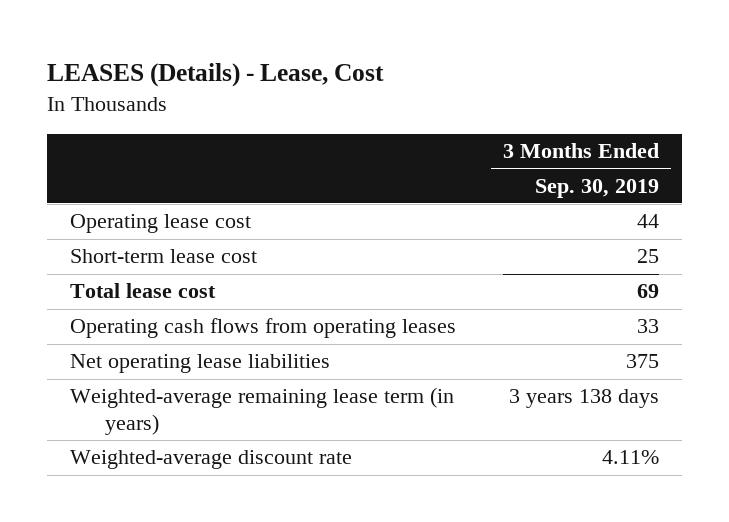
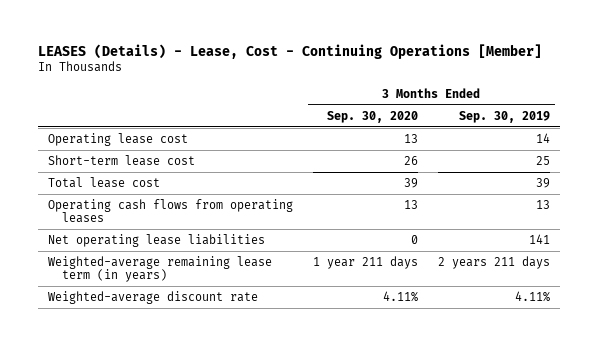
- LEASES (Details) - Lease, Cost
+ LEASES (Details) - Lease, Cost - Continuing Operations [Member]
- | 3 Months Ended Sep. 30, 2019
+ | 3 Months Ended Sep. 30, 2020 | 3 Months Ended Sep. 30, 2019
- Operating lease cost | 44
+ Operating lease cost | 13 | 14
- Total lease cost | 69
- Operating cash flows from operating leases | 33
- Net operating lease liabilities | 375
- Weighted-average remaining lease term (in years) | 3 years 138 days
+ Total lease cost | 39 | 39
+ Operating cash flows from operating leases | 13 | 13
+ Net operating lease liabilities | 0 | 141
+ Weighted-average remaining lease term (in years) | 1 year 211 days | 2 years 211 days

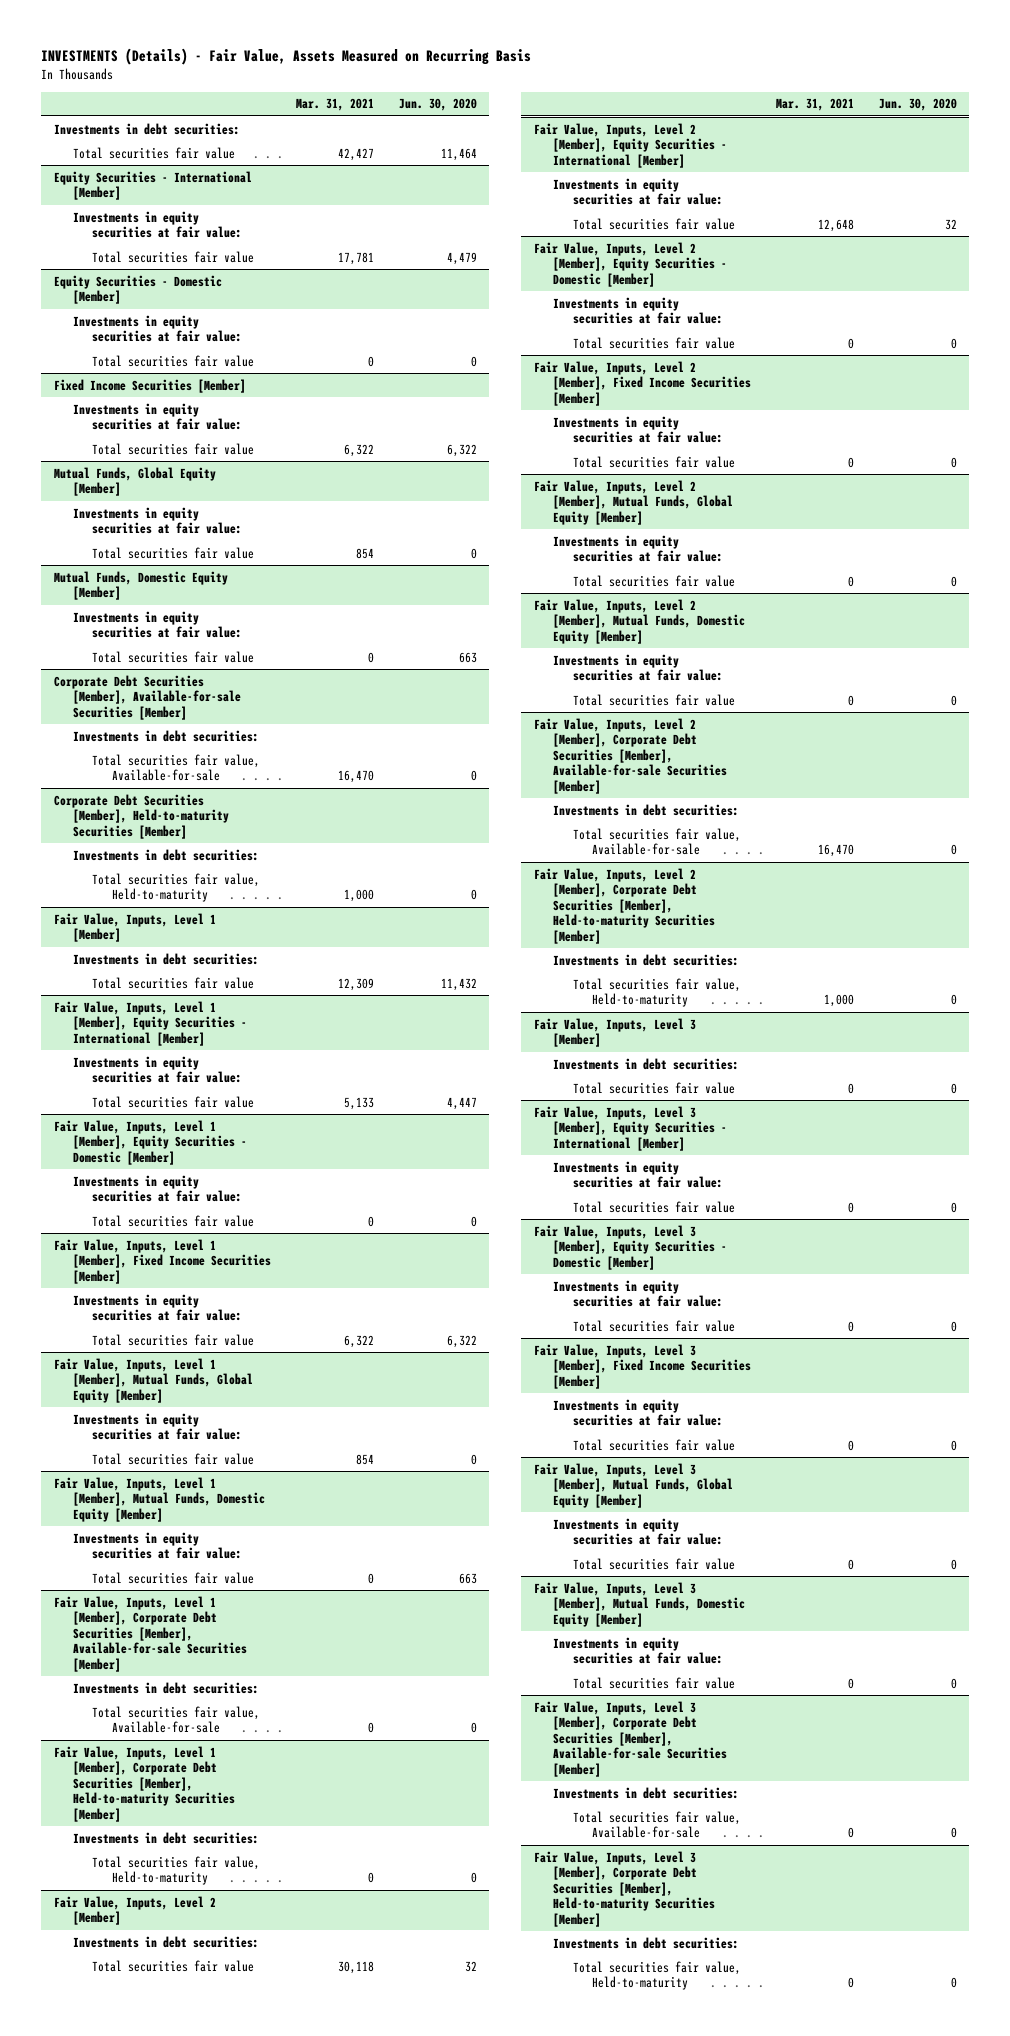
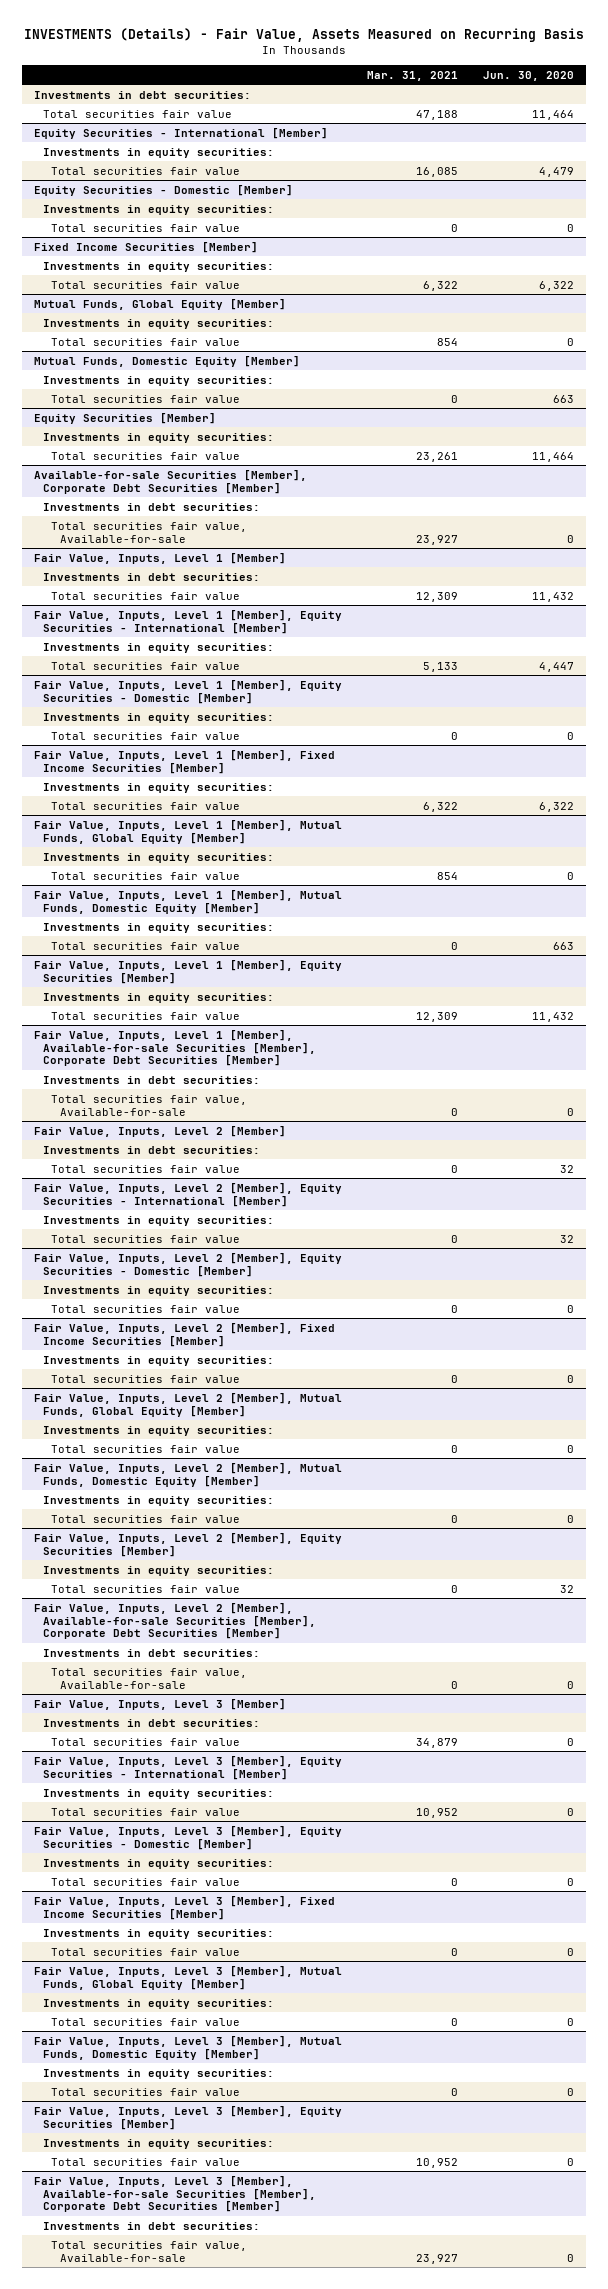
- Total securities fair value | 42,427 | 11,464
+ Total securities fair value | 47,188 | 11,464
@ Equity Securities - International [Member]
- Investments in equity securities at fair value:
- Total securities fair value | 17,781 | 4,479
+ Investments in equity securities:
+ Total securities fair value | 16,085 | 4,479
@ Equity Securities - Domestic [Member]
- Investments in equity securities at fair value:
+ Investments in equity securities:
@ Fixed Income Securities [Member]
- Investments in equity securities at fair value:
+ Investments in equity securities:
@ Mutual Funds, Global Equity [Member]
- Investments in equity securities at fair value:
+ Investments in equity securities:
@ Mutual Funds, Domestic Equity [Member]
- Investments in equity securities at fair value:
+ Investments in equity securities:
- Corporate Debt Securities [Member], Available-for-sale Securities [Member]
- Investments in debt securities:
- Total securities fair value, Available-for-sale | 16,470 | 0
- Corporate Debt Securities [Member], Held-to-maturity Securities [Member]
+ Equity Securities [Member]
+ Investments in equity securities:
+ Total securities fair value | 23,261 | 11,464
+ Available-for-sale Securities [Member], Corporate Debt Securities [Member]
- Total securities fair value, Held-to-maturity | 1,000 | 0
+ Total securities fair value, Available-for-sale | 23,927 | 0
@ Fair Value, Inputs, Level 1 [Member], Equity Securities - International [Member]
- Investments in equity securities at fair value:
+ Investments in equity securities:
@ Fair Value, Inputs, Level 1 [Member], Equity Securities - Domestic [Member]
- Investments in equity securities at fair value:
+ Investments in equity securities:
@ Fair Value, Inputs, Level 1 [Member], Fixed Income Securities [Member]
- Investments in equity securities at fair value:
+ Investments in equity securities:
@ Fair Value, Inputs, Level 1 [Member], Mutual Funds, Global Equity [Member]
- Investments in equity securities at fair value:
+ Investments in equity securities:
@ Fair Value, Inputs, Level 1 [Member], Mutual Funds, Domestic Equity [Member]
- Investments in equity securities at fair value:
+ Investments in equity securities:
- Fair Value, Inputs, Level 1 [Member], Corporate Debt Securities [Member], Available-for-sale Securities [Member]
+ Fair Value, Inputs, Level 1 [Member], Equity Securities [Member]
+ Investments in equity securities:
+ Total securities fair value | 12,309 | 11,432
+ Fair Value, Inputs, Level 1 [Member], Available-for-sale Securities [Member], Corporate Debt Securities [Member]
- Fair Value, Inputs, Level 1 [Member], Corporate Debt Securities [Member], Held-to-maturity Securities [Member]
- Investments in debt securities:
- Total securities fair value, Held-to-maturity | 0 | 0
@ Fair Value, Inputs, Level 2 [Member]
- Total securities fair value | 30,118 | 32
+ Total securities fair value | 0 | 32
@ Fair Value, Inputs, Level 2 [Member], Equity Securities - International [Member]
- Investments in equity securities at fair value:
- Total securities fair value | 12,648 | 32
+ Investments in equity securities:
+ Total securities fair value | 0 | 32
@ Fair Value, Inputs, Level 2 [Member], Equity Securities - Domestic [Member]
- Investments in equity securities at fair value:
+ Investments in equity securities:
@ Fair Value, Inputs, Level 2 [Member], Fixed Income Securities [Member]
- Investments in equity securities at fair value:
+ Investments in equity securities:
@ Fair Value, Inputs, Level 2 [Member], Mutual Funds, Global Equity [Member]
- Investments in equity securities at fair value:
+ Investments in equity securities:
@ Fair Value, Inputs, Level 2 [Member], Mutual Funds, Domestic Equity [Member]
- Investments in equity securities at fair value:
+ Investments in equity securities:
- Fair Value, Inputs, Level 2 [Member], Corporate Debt Securities [Member], Available-for-sale Securities [Member]
- Investments in debt securities:
- Total securities fair value, Available-for-sale | 16,470 | 0
- Fair Value, Inputs, Level 2 [Member], Corporate Debt Securities [Member], Held-to-maturity Securities [Member]
+ Fair Value, Inputs, Level 2 [Member], Equity Securities [Member]
+ Investments in equity securities:
+ Total securities fair value | 0 | 32
+ Fair Value, Inputs, Level 2 [Member], Available-for-sale Securities [Member], Corporate Debt Securities [Member]
- Total securities fair value, Held-to-maturity | 1,000 | 0
+ Total securities fair value, Available-for-sale | 0 | 0
@ Fair Value, Inputs, Level 3 [Member]
- Total securities fair value | 0 | 0
+ Total securities fair value | 34,879 | 0
@ Fair Value, Inputs, Level 3 [Member], Equity Securities - International [Member]
- Investments in equity securities at fair value:
- Total securities fair value | 0 | 0
+ Investments in equity securities:
+ Total securities fair value | 10,952 | 0
@ Fair Value, Inputs, Level 3 [Member], Equity Securities - Domestic [Member]
- Investments in equity securities at fair value:
+ Investments in equity securities:
@ Fair Value, Inputs, Level 3 [Member], Fixed Income Securities [Member]
- Investments in equity securities at fair value:
+ Investments in equity securities:
@ Fair Value, Inputs, Level 3 [Member], Mutual Funds, Global Equity [Member]
- Investments in equity securities at fair value:
+ Investments in equity securities:
@ Fair Value, Inputs, Level 3 [Member], Mutual Funds, Domestic Equity [Member]
- Investments in equity securities at fair value:
+ Investments in equity securities:
- Fair Value, Inputs, Level 3 [Member], Corporate Debt Securities [Member], Available-for-sale Securities [Member]
- Investments in debt securities:
- Total securities fair value, Available-for-sale | 0 | 0
- Fair Value, Inputs, Level 3 [Member], Corporate Debt Securities [Member], Held-to-maturity Securities [Member]
+ Fair Value, Inputs, Level 3 [Member], Equity Securities [Member]
+ Investments in equity securities:
+ Total securities fair value | 10,952 | 0
+ Fair Value, Inputs, Level 3 [Member], Available-for-sale Securities [Member], Corporate Debt Securities [Member]
- Total securities fair value, Held-to-maturity | 0 | 0
+ Total securities fair value, Available-for-sale | 23,927 | 0

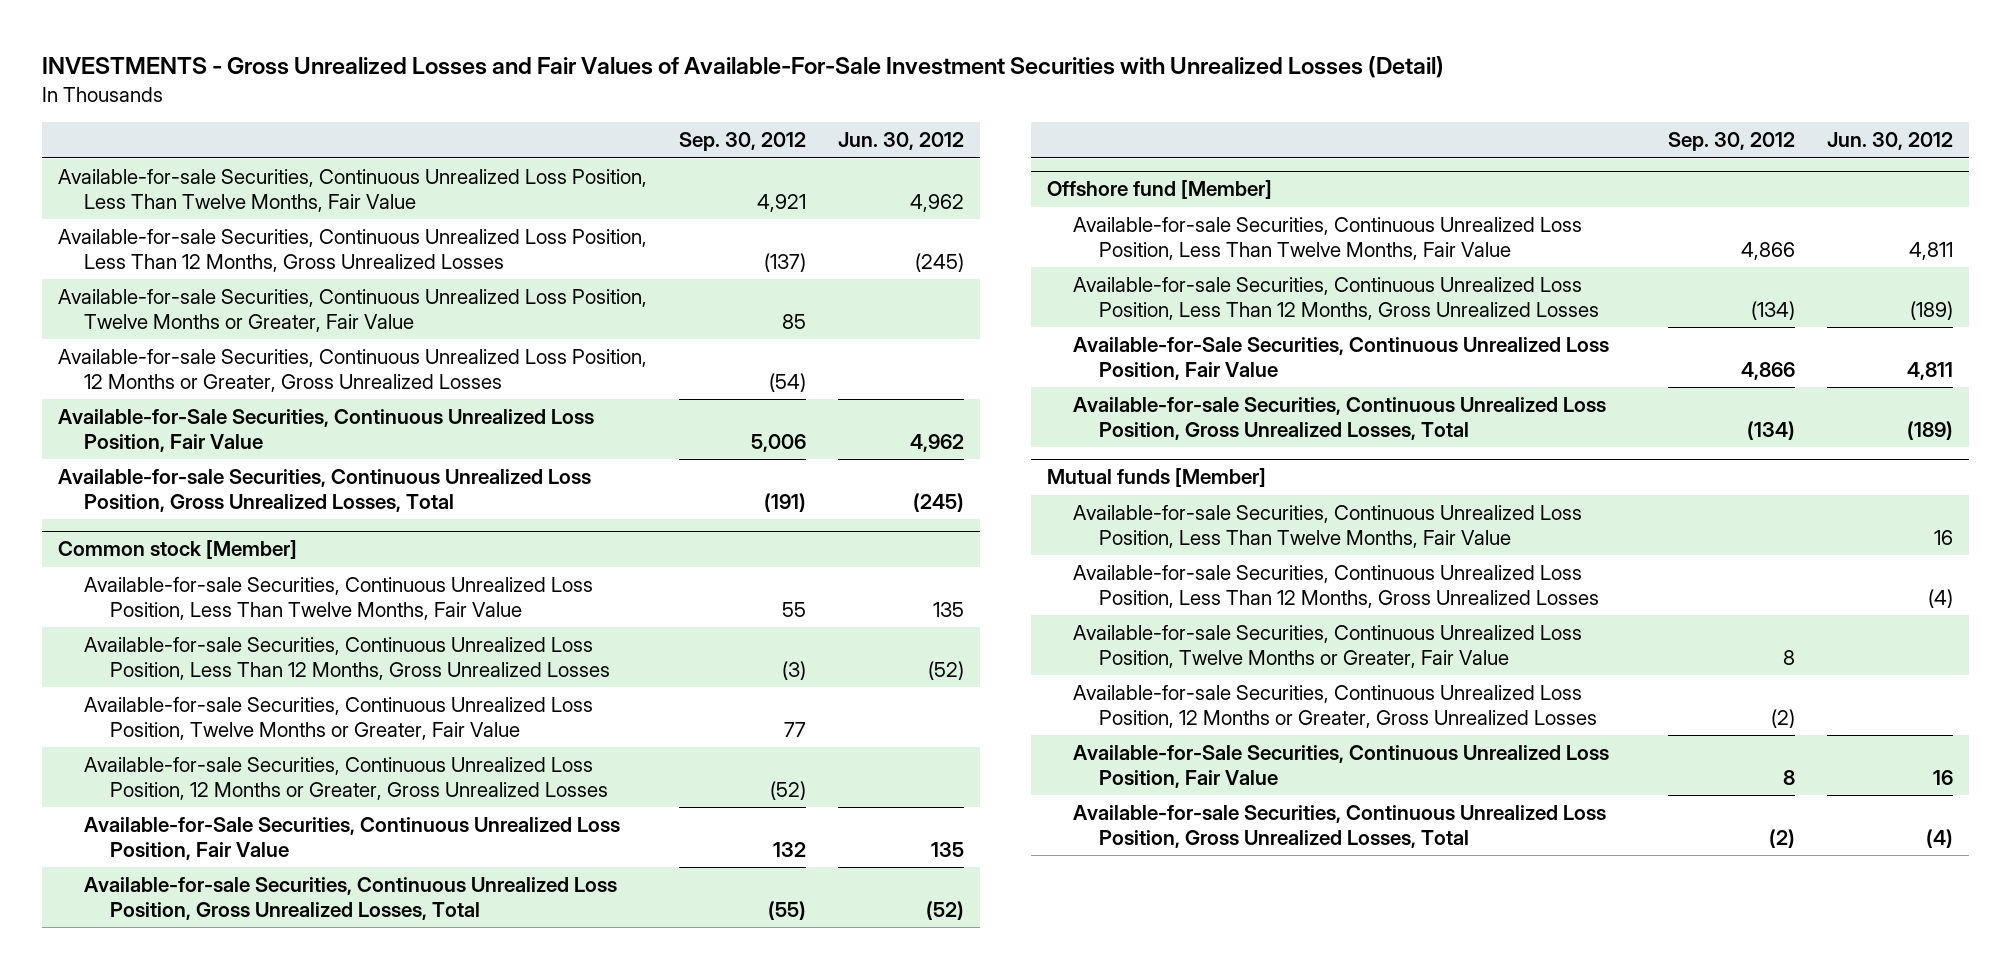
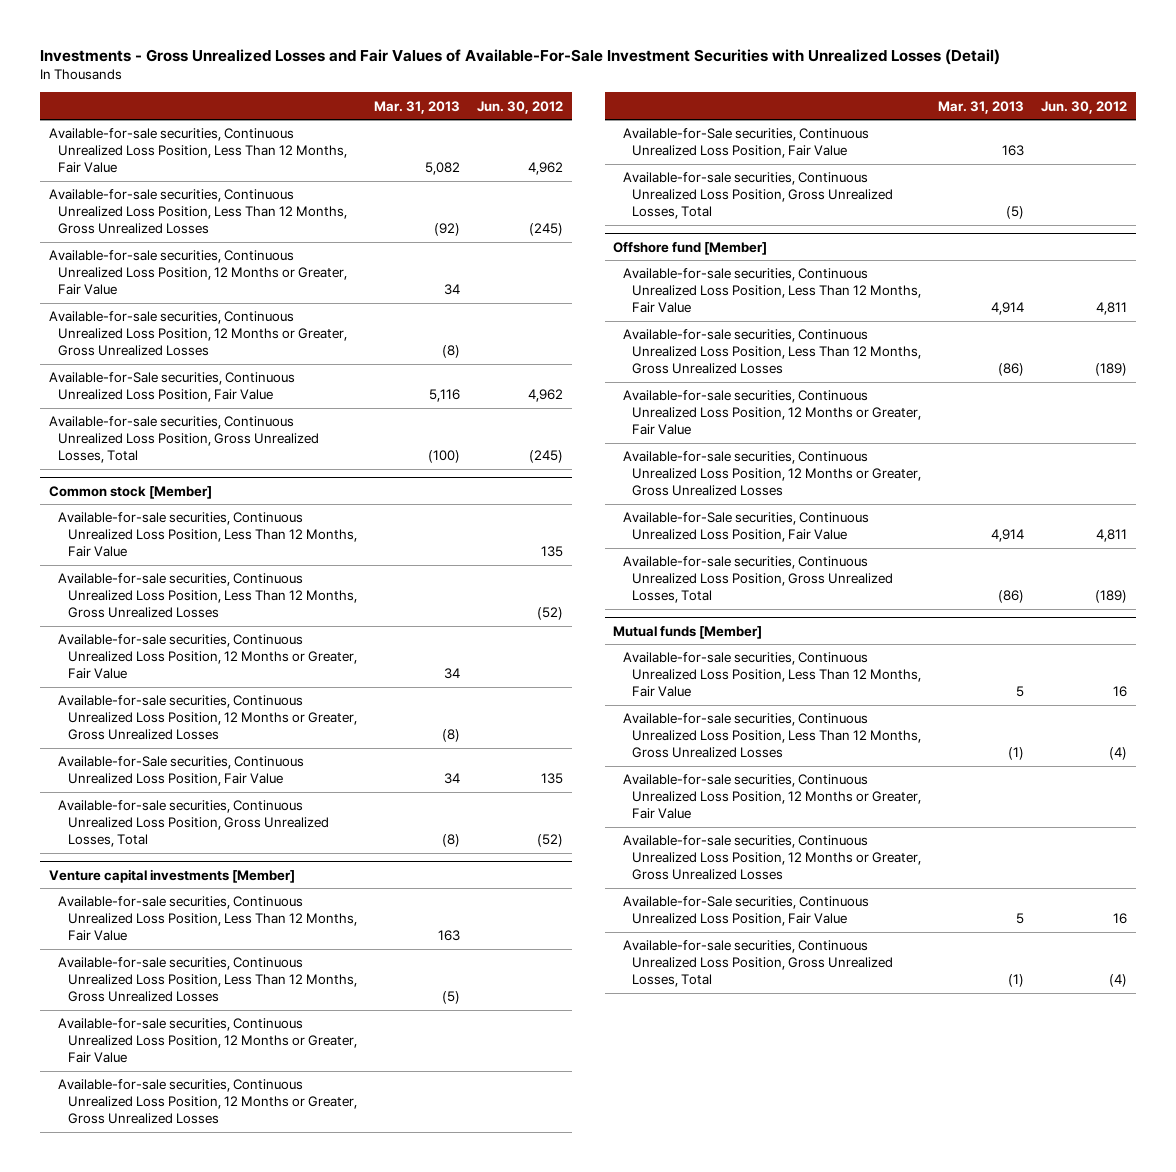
- INVESTMENTS - Gross Unrealized Losses and Fair Values of Available-For-Sale Investment Securities with Unrealized Losses (Detail)
+ Investments - Gross Unrealized Losses and Fair Values of Available-For-Sale Investment Securities with Unrealized Losses (Detail)
- | Sep. 30, 2012 | Jun. 30, 2012
+ | Mar. 31, 2013 | Jun. 30, 2012
- Available-for-sale Securities, Continuous Unrealized Loss Position, Less Than Twelve Months, Fair Value | 4,921 | 4,962
- Available-for-sale Securities, Continuous Unrealized Loss Position, Less Than 12 Months, Gross Unrealized Losses | (137) | (245)
- Available-for-sale Securities, Continuous Unrealized Loss Position, Twelve Months or Greater, Fair Value | 85 |
- Available-for-sale Securities, Continuous Unrealized Loss Position, 12 Months or Greater, Gross Unrealized Losses | (54) |
- Available-for-Sale Securities, Continuous Unrealized Loss Position, Fair Value | 5,006 | 4,962
- Available-for-sale Securities, Continuous Unrealized Loss Position, Gross Unrealized Losses, Total | (191) | (245)
+ Available-for-sale securities, Continuous Unrealized Loss Position, Less Than 12 Months, Fair Value | 5,082 | 4,962
+ Available-for-sale securities, Continuous Unrealized Loss Position, Less Than 12 Months, Gross Unrealized Losses | (92) | (245)
+ Available-for-sale securities, Continuous Unrealized Loss Position, 12 Months or Greater, Fair Value | 34 |
+ Available-for-sale securities, Continuous Unrealized Loss Position, 12 Months or Greater, Gross Unrealized Losses | (8) |
+ Available-for-Sale securities, Continuous Unrealized Loss Position, Fair Value | 5,116 | 4,962
+ Available-for-sale securities, Continuous Unrealized Loss Position, Gross Unrealized Losses, Total | (100) | (245)
@ Common stock [Member]
- Available-for-sale Securities, Continuous Unrealized Loss Position, Less Than Twelve Months, Fair Value | 55 | 135
- Available-for-sale Securities, Continuous Unrealized Loss Position, Less Than 12 Months, Gross Unrealized Losses | (3) | (52)
- Available-for-sale Securities, Continuous Unrealized Loss Position, Twelve Months or Greater, Fair Value | 77 |
- Available-for-sale Securities, Continuous Unrealized Loss Position, 12 Months or Greater, Gross Unrealized Losses | (52) |
- Available-for-Sale Securities, Continuous Unrealized Loss Position, Fair Value | 132 | 135
- Available-for-sale Securities, Continuous Unrealized Loss Position, Gross Unrealized Losses, Total | (55) | (52)
+ Available-for-sale securities, Continuous Unrealized Loss Position, Less Than 12 Months, Fair Value | | 135
+ Available-for-sale securities, Continuous Unrealized Loss Position, Less Than 12 Months, Gross Unrealized Losses | | (52)
+ Available-for-sale securities, Continuous Unrealized Loss Position, 12 Months or Greater, Fair Value | 34 |
+ Available-for-sale securities, Continuous Unrealized Loss Position, 12 Months or Greater, Gross Unrealized Losses | (8) |
+ Available-for-Sale securities, Continuous Unrealized Loss Position, Fair Value | 34 | 135
+ Available-for-sale securities, Continuous Unrealized Loss Position, Gross Unrealized Losses, Total | (8) | (52)
+ Venture capital investments [Member]
+ Available-for-sale securities, Continuous Unrealized Loss Position, Less Than 12 Months, Fair Value | 163 |
+ Available-for-sale securities, Continuous Unrealized Loss Position, Less Than 12 Months, Gross Unrealized Losses | (5) |
+ Available-for-sale securities, Continuous Unrealized Loss Position, 12 Months or Greater, Fair Value
+ Available-for-sale securities, Continuous Unrealized Loss Position, 12 Months or Greater, Gross Unrealized Losses
+ Available-for-Sale securities, Continuous Unrealized Loss Position, Fair Value | 163 |
+ Available-for-sale securities, Continuous Unrealized Loss Position, Gross Unrealized Losses, Total | (5) |
@ Offshore fund [Member]
- Available-for-sale Securities, Continuous Unrealized Loss Position, Less Than Twelve Months, Fair Value | 4,866 | 4,811
- Available-for-sale Securities, Continuous Unrealized Loss Position, Less Than 12 Months, Gross Unrealized Losses | (134) | (189)
- Available-for-Sale Securities, Continuous Unrealized Loss Position, Fair Value | 4,866 | 4,811
- Available-for-sale Securities, Continuous Unrealized Loss Position, Gross Unrealized Losses, Total | (134) | (189)
+ Available-for-sale securities, Continuous Unrealized Loss Position, Less Than 12 Months, Fair Value | 4,914 | 4,811
+ Available-for-sale securities, Continuous Unrealized Loss Position, Less Than 12 Months, Gross Unrealized Losses | (86) | (189)
+ Available-for-sale securities, Continuous Unrealized Loss Position, 12 Months or Greater, Fair Value
+ Available-for-sale securities, Continuous Unrealized Loss Position, 12 Months or Greater, Gross Unrealized Losses
+ Available-for-Sale securities, Continuous Unrealized Loss Position, Fair Value | 4,914 | 4,811
+ Available-for-sale securities, Continuous Unrealized Loss Position, Gross Unrealized Losses, Total | (86) | (189)
@ Mutual funds [Member]
- Available-for-sale Securities, Continuous Unrealized Loss Position, Less Than Twelve Months, Fair Value | | 16
- Available-for-sale Securities, Continuous Unrealized Loss Position, Less Than 12 Months, Gross Unrealized Losses | | (4)
- Available-for-sale Securities, Continuous Unrealized Loss Position, Twelve Months or Greater, Fair Value | 8 |
- Available-for-sale Securities, Continuous Unrealized Loss Position, 12 Months or Greater, Gross Unrealized Losses | (2) |
- Available-for-Sale Securities, Continuous Unrealized Loss Position, Fair Value | 8 | 16
- Available-for-sale Securities, Continuous Unrealized Loss Position, Gross Unrealized Losses, Total | (2) | (4)
+ Available-for-sale securities, Continuous Unrealized Loss Position, Less Than 12 Months, Fair Value | 5 | 16
+ Available-for-sale securities, Continuous Unrealized Loss Position, Less Than 12 Months, Gross Unrealized Losses | (1) | (4)
+ Available-for-sale securities, Continuous Unrealized Loss Position, 12 Months or Greater, Fair Value
+ Available-for-sale securities, Continuous Unrealized Loss Position, 12 Months or Greater, Gross Unrealized Losses
+ Available-for-Sale securities, Continuous Unrealized Loss Position, Fair Value | 5 | 16
+ Available-for-sale securities, Continuous Unrealized Loss Position, Gross Unrealized Losses, Total | (1) | (4)

